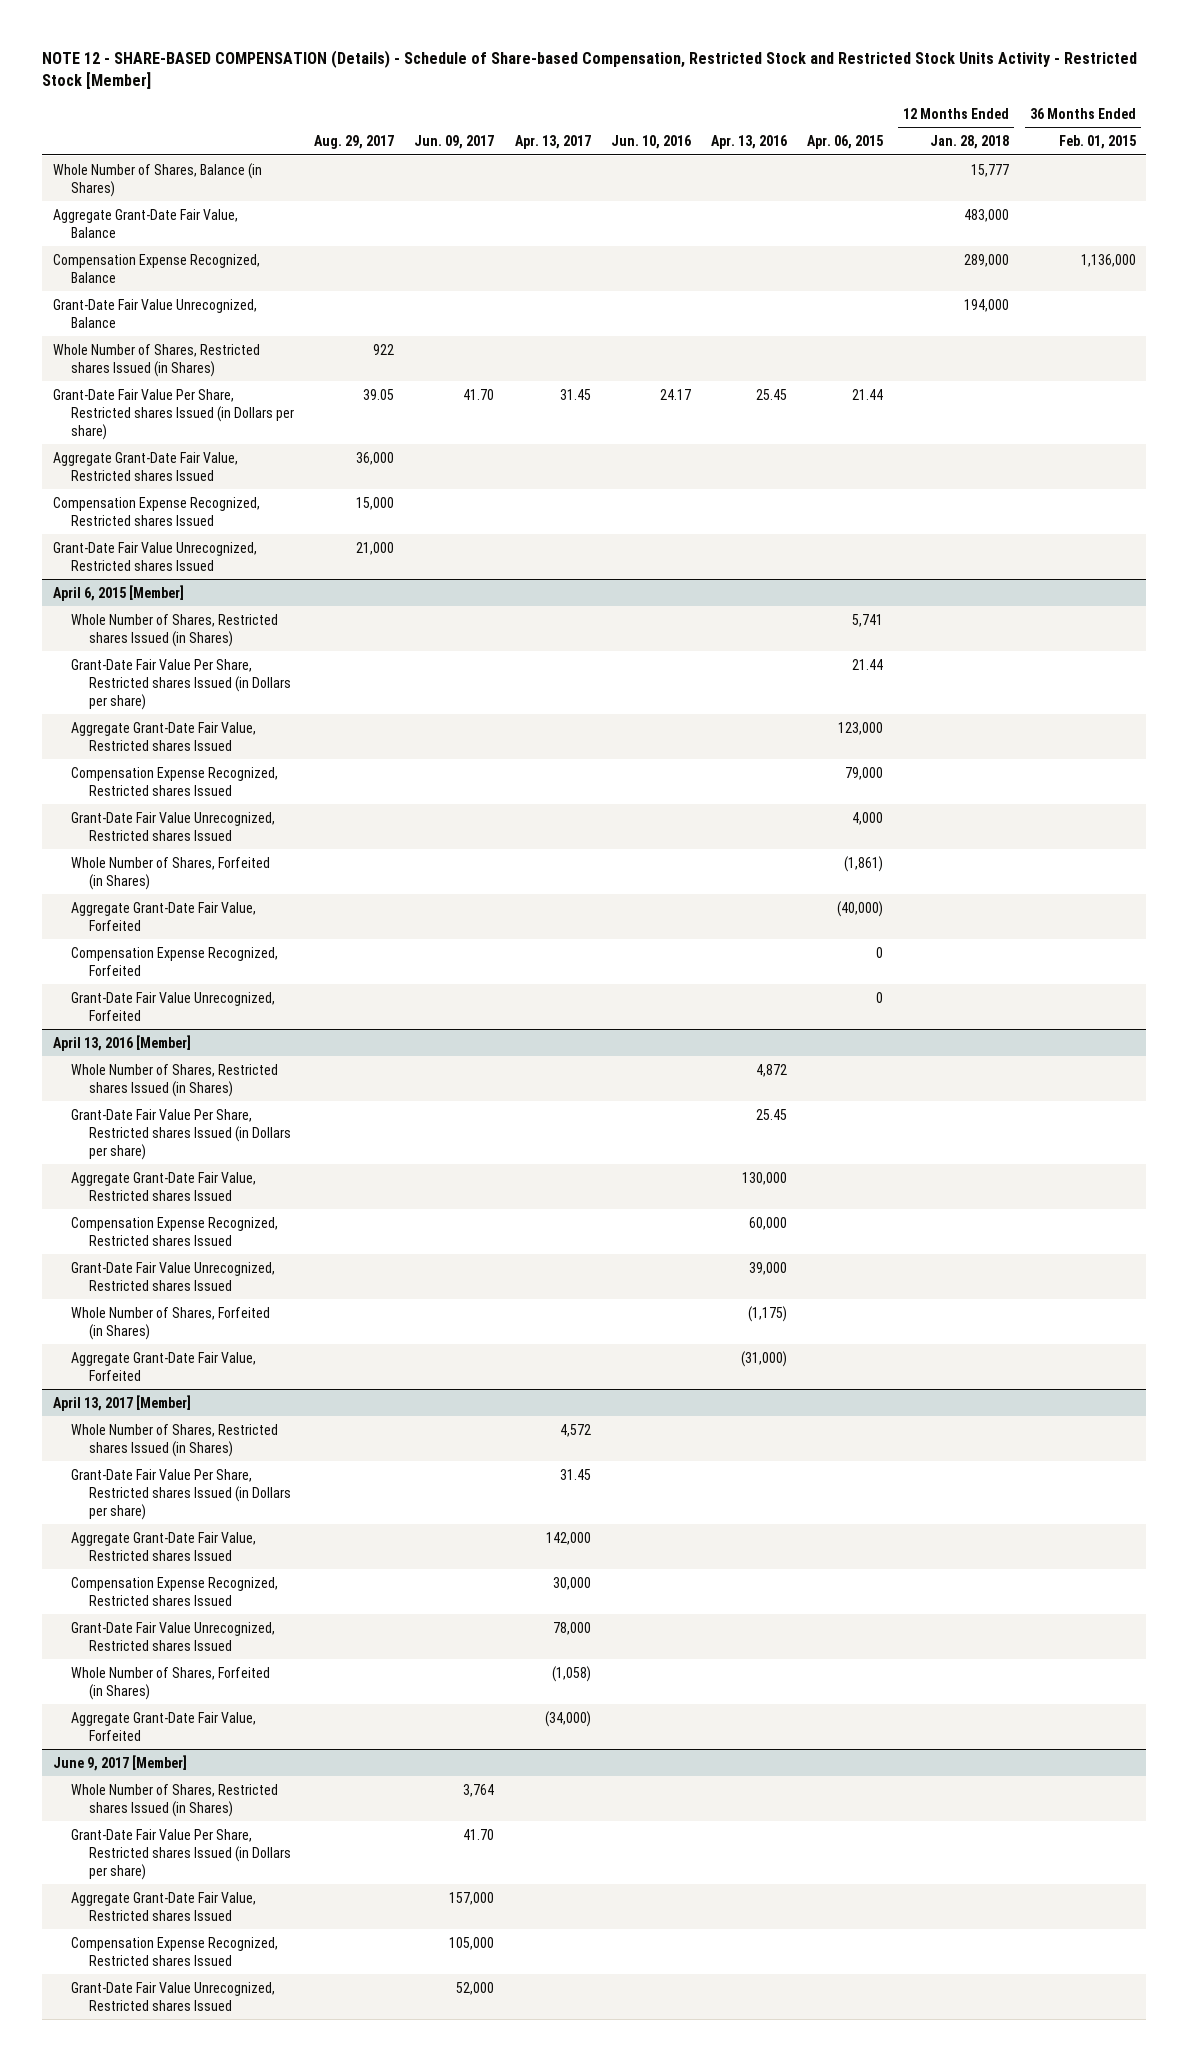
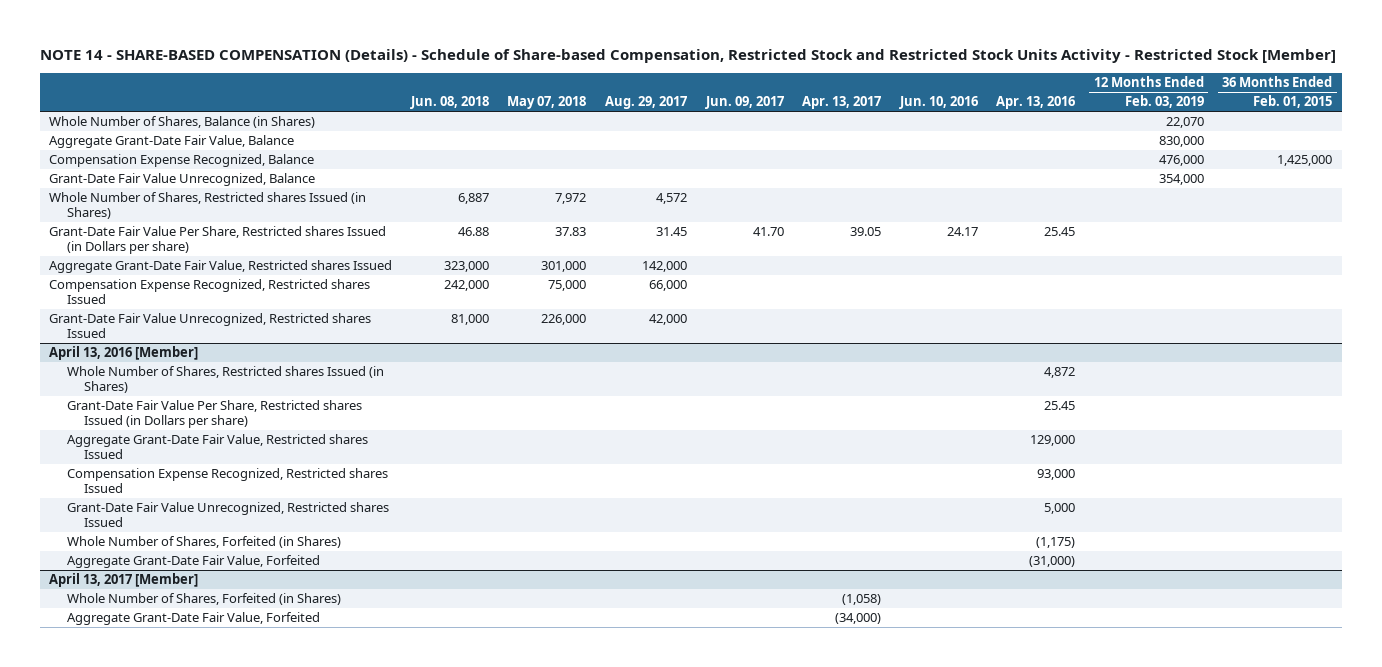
- NOTE 12 - SHARE-BASED COMPENSATION (Details) - Schedule of Share-based Compensation, Restricted Stock and Restricted Stock Units Activity - Restricted Stock [Member]
+ NOTE 14 - SHARE-BASED COMPENSATION (Details) - Schedule of Share-based Compensation, Restricted Stock and Restricted Stock Units Activity - Restricted Stock [Member]
- | Aug. 29, 2017 | Jun. 09, 2017 | Apr. 13, 2017 | Jun. 10, 2016 | Apr. 13, 2016 | Apr. 06, 2015 | 12 Months Ended Jan. 28, 2018 | 36 Months Ended Feb. 01, 2015
+ | Jun. 08, 2018 | May 07, 2018 | Aug. 29, 2017 | Jun. 09, 2017 | Apr. 13, 2017 | Jun. 10, 2016 | Apr. 13, 2016 | 12 Months Ended Feb. 03, 2019 | 36 Months Ended Feb. 01, 2015
- Compensation Expense Recognized, Balance | | | | | | | 289,000 | 1,136,000
+ Compensation Expense Recognized, Balance | | | | | | | | 476,000 | 1,425,000
- Whole Number of Shares, Restricted shares Issued (in Shares) | 922 | | | | | | |
- Grant-Date Fair Value Per Share, Restricted shares Issued (in Dollars per share) | 39.05 | 41.70 | 31.45 | 24.17 | 25.45 | 21.44 | |
- Aggregate Grant-Date Fair Value, Restricted shares Issued | 36,000 | | | | | | |
- Compensation Expense Recognized, Restricted shares Issued | 15,000 | | | | | | |
- Grant-Date Fair Value Unrecognized, Restricted shares Issued | 21,000 | | | | | | |
- April 6, 2015 [Member]
- Whole Number of Shares, Restricted shares Issued (in Shares) | | | | | | 5,741 | |
- Grant-Date Fair Value Per Share, Restricted shares Issued (in Dollars per share) | | | | | | 21.44 | |
- Aggregate Grant-Date Fair Value, Restricted shares Issued | | | | | | 123,000 | |
- Compensation Expense Recognized, Restricted shares Issued | | | | | | 79,000 | |
- Grant-Date Fair Value Unrecognized, Restricted shares Issued | | | | | | 4,000 | |
- Whole Number of Shares, Forfeited (in Shares) | | | | | | (1,861) | |
- Aggregate Grant-Date Fair Value, Forfeited | | | | | | (40,000) | |
- Compensation Expense Recognized, Forfeited | | | | | | 0 | |
- Grant-Date Fair Value Unrecognized, Forfeited | | | | | | 0 | |
+ Whole Number of Shares, Restricted shares Issued (in Shares) | 6,887 | 7,972 | 4,572 | | | | | |
+ Grant-Date Fair Value Per Share, Restricted shares Issued (in Dollars per share) | 46.88 | 37.83 | 31.45 | 41.70 | 39.05 | 24.17 | 25.45 | |
+ Aggregate Grant-Date Fair Value, Restricted shares Issued | 323,000 | 301,000 | 142,000 | | | | | |
+ Compensation Expense Recognized, Restricted shares Issued | 242,000 | 75,000 | 66,000 | | | | | |
+ Grant-Date Fair Value Unrecognized, Restricted shares Issued | 81,000 | 226,000 | 42,000 | | | | | |
@ April 13, 2016 [Member]
- Aggregate Grant-Date Fair Value, Restricted shares Issued | | | | | 130,000 | | |
- Compensation Expense Recognized, Restricted shares Issued | | | | | 60,000 | | |
- Grant-Date Fair Value Unrecognized, Restricted shares Issued | | | | | 39,000 | | |
+ Aggregate Grant-Date Fair Value, Restricted shares Issued | | | | | | | 129,000 | |
+ Compensation Expense Recognized, Restricted shares Issued | | | | | | | 93,000 | |
+ Grant-Date Fair Value Unrecognized, Restricted shares Issued | | | | | | | 5,000 | |
@ April 13, 2017 [Member]
- Whole Number of Shares, Restricted shares Issued (in Shares) | | | 4,572 | | | | |
- Grant-Date Fair Value Per Share, Restricted shares Issued (in Dollars per share) | | | 31.45 | | | | |
- Aggregate Grant-Date Fair Value, Restricted shares Issued | | | 142,000 | | | | |
- Compensation Expense Recognized, Restricted shares Issued | | | 30,000 | | | | |
- Grant-Date Fair Value Unrecognized, Restricted shares Issued | | | 78,000 | | | | |
- June 9, 2017 [Member]
- Whole Number of Shares, Restricted shares Issued (in Shares) | | 3,764 | | | | | |
- Grant-Date Fair Value Per Share, Restricted shares Issued (in Dollars per share) | | 41.70 | | | | | |
- Aggregate Grant-Date Fair Value, Restricted shares Issued | | 157,000 | | | | | |
- Compensation Expense Recognized, Restricted shares Issued | | 105,000 | | | | | |
- Grant-Date Fair Value Unrecognized, Restricted shares Issued | | 52,000 | | | | | |

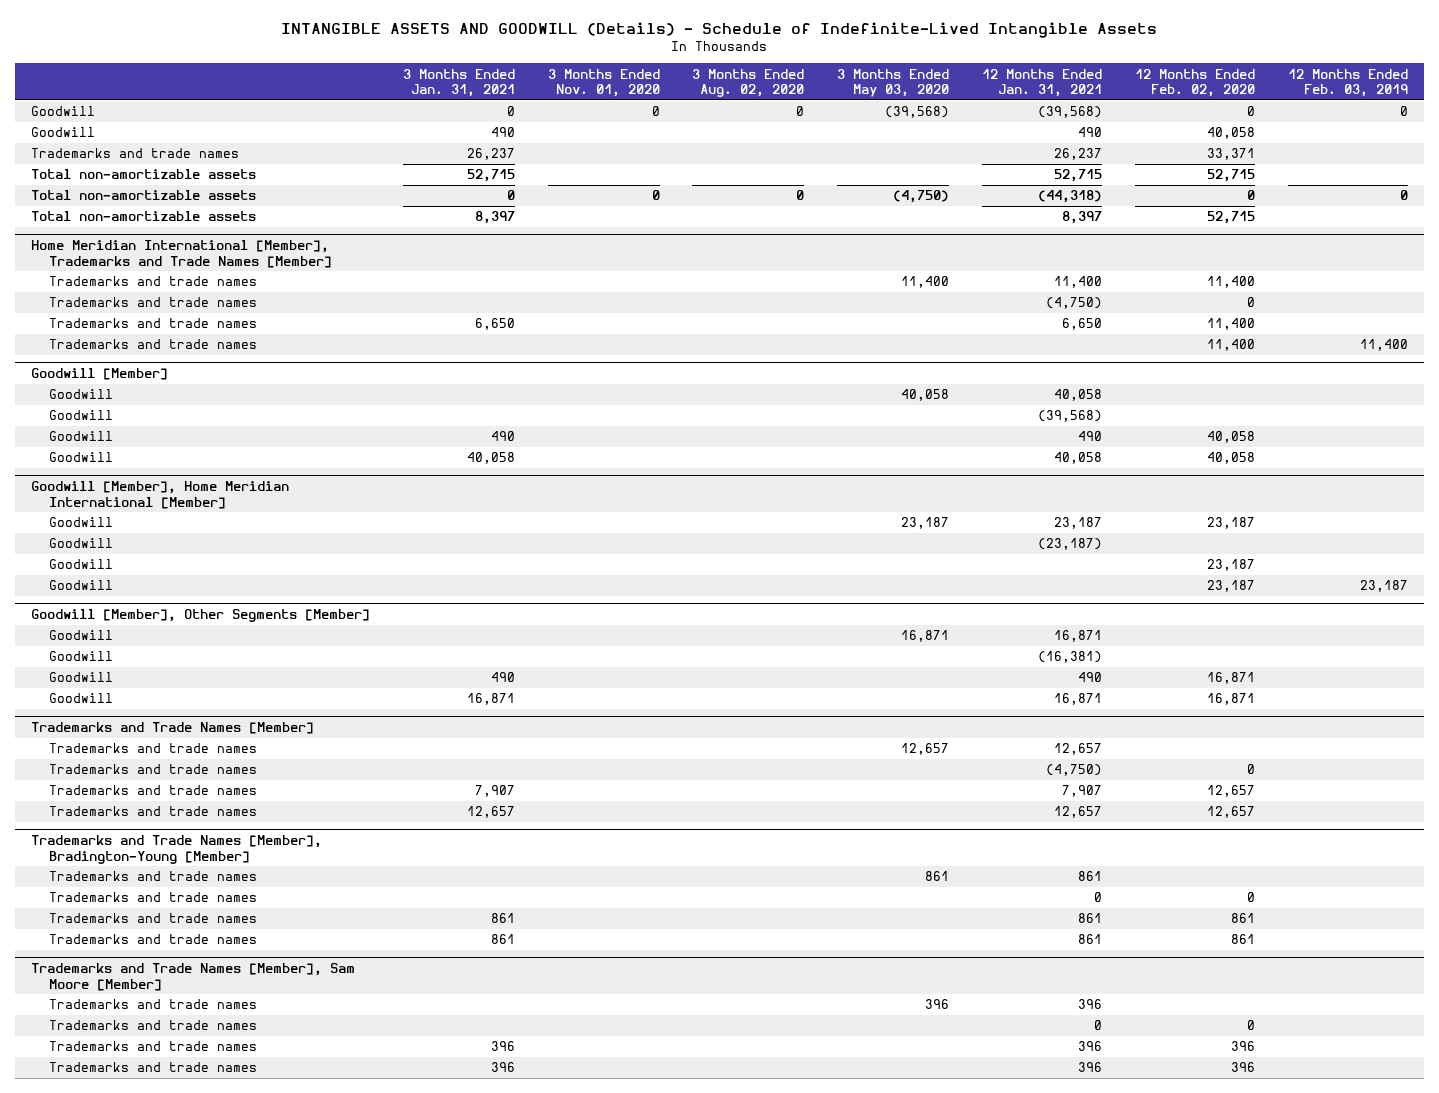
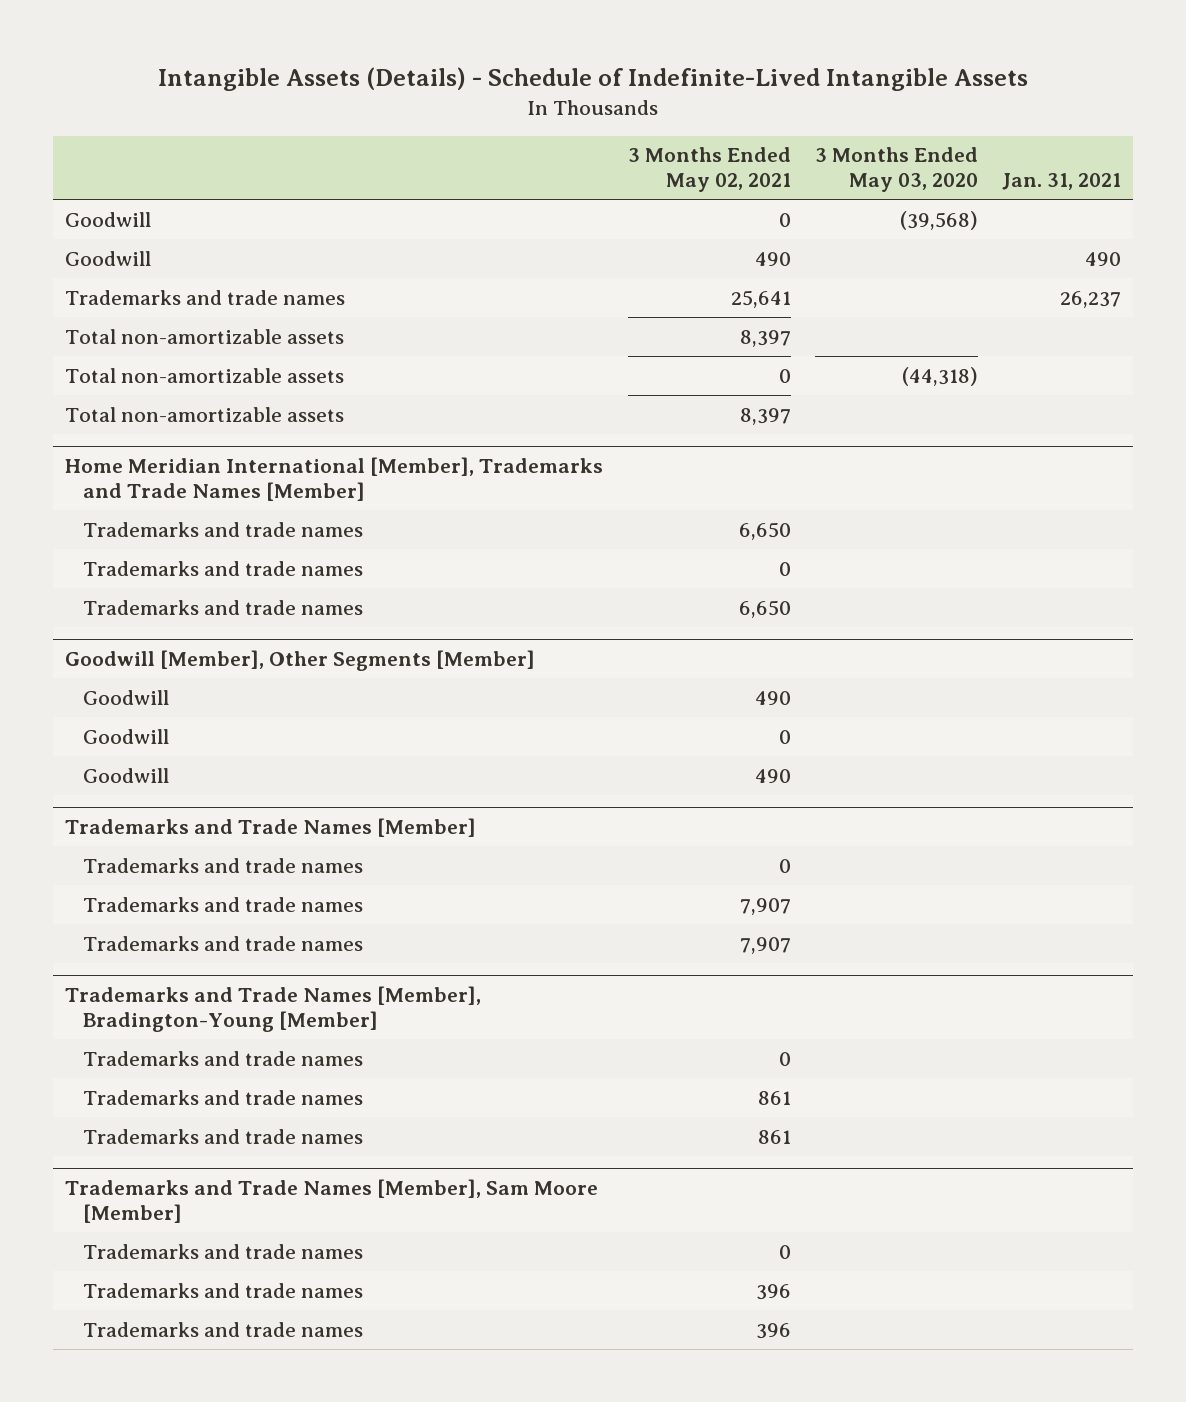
- INTANGIBLE ASSETS AND GOODWILL (Details) - Schedule of Indefinite-Lived Intangible Assets
+ Intangible Assets (Details) - Schedule of Indefinite-Lived Intangible Assets
- | 3 Months Ended Jan. 31, 2021 | 3 Months Ended Nov. 01, 2020 | 3 Months Ended Aug. 02, 2020 | 3 Months Ended May 03, 2020 | 12 Months Ended Jan. 31, 2021 | 12 Months Ended Feb. 02, 2020 | 12 Months Ended Feb. 03, 2019
+ | 3 Months Ended May 02, 2021 | 3 Months Ended May 03, 2020 | Jan. 31, 2021
- Total non-amortizable assets | 0 | 0 | 0 | (4,750) | (44,318) | 0 | 0
+ Total non-amortizable assets | 0 | (44,318) |
@ Home Meridian International [Member], Trademarks and Trade Names [Member]
- Trademarks and trade names | | | | 11,400 | 11,400 | 11,400 |
- Goodwill [Member]
- Goodwill | | | | 40,058 | 40,058 | |
- Goodwill | | | | | (39,568) | |
- Goodwill | 490 | | | | 490 | 40,058 |
- Goodwill | 40,058 | | | | 40,058 | 40,058 |
- Goodwill [Member], Home Meridian International [Member]
- Goodwill | | | | 23,187 | 23,187 | 23,187 |
- Goodwill | | | | | (23,187) | |
- Goodwill | | | | | | 23,187 |
- Goodwill | | | | | | 23,187 | 23,187
@ Goodwill [Member], Other Segments [Member]
- Goodwill | | | | 16,871 | 16,871 | |
@ Trademarks and Trade Names [Member]
- Trademarks and trade names | | | | 12,657 | 12,657 | |
@ Trademarks and Trade Names [Member], Bradington-Young [Member]
- Trademarks and trade names | | | | 861 | 861 | |
@ Trademarks and Trade Names [Member], Sam Moore [Member]
- Trademarks and trade names | | | | 396 | 396 | |

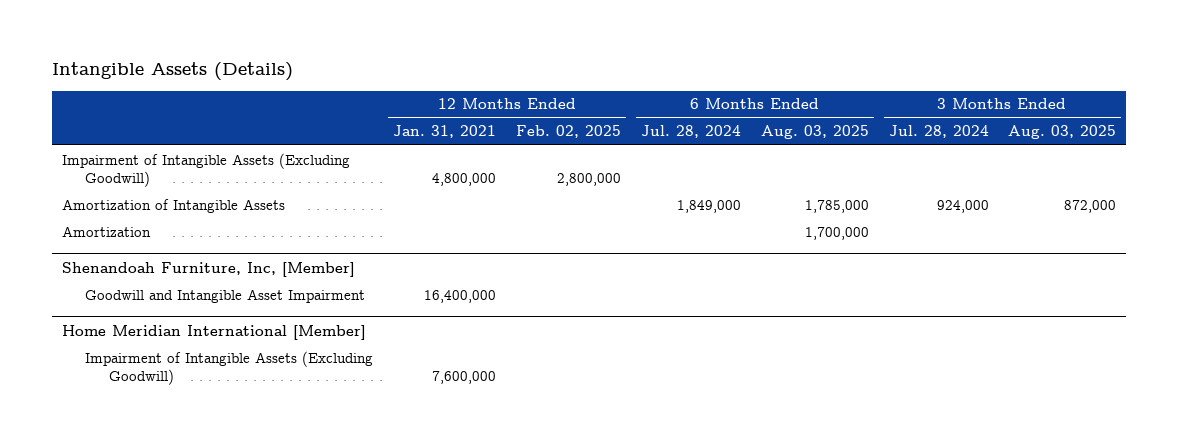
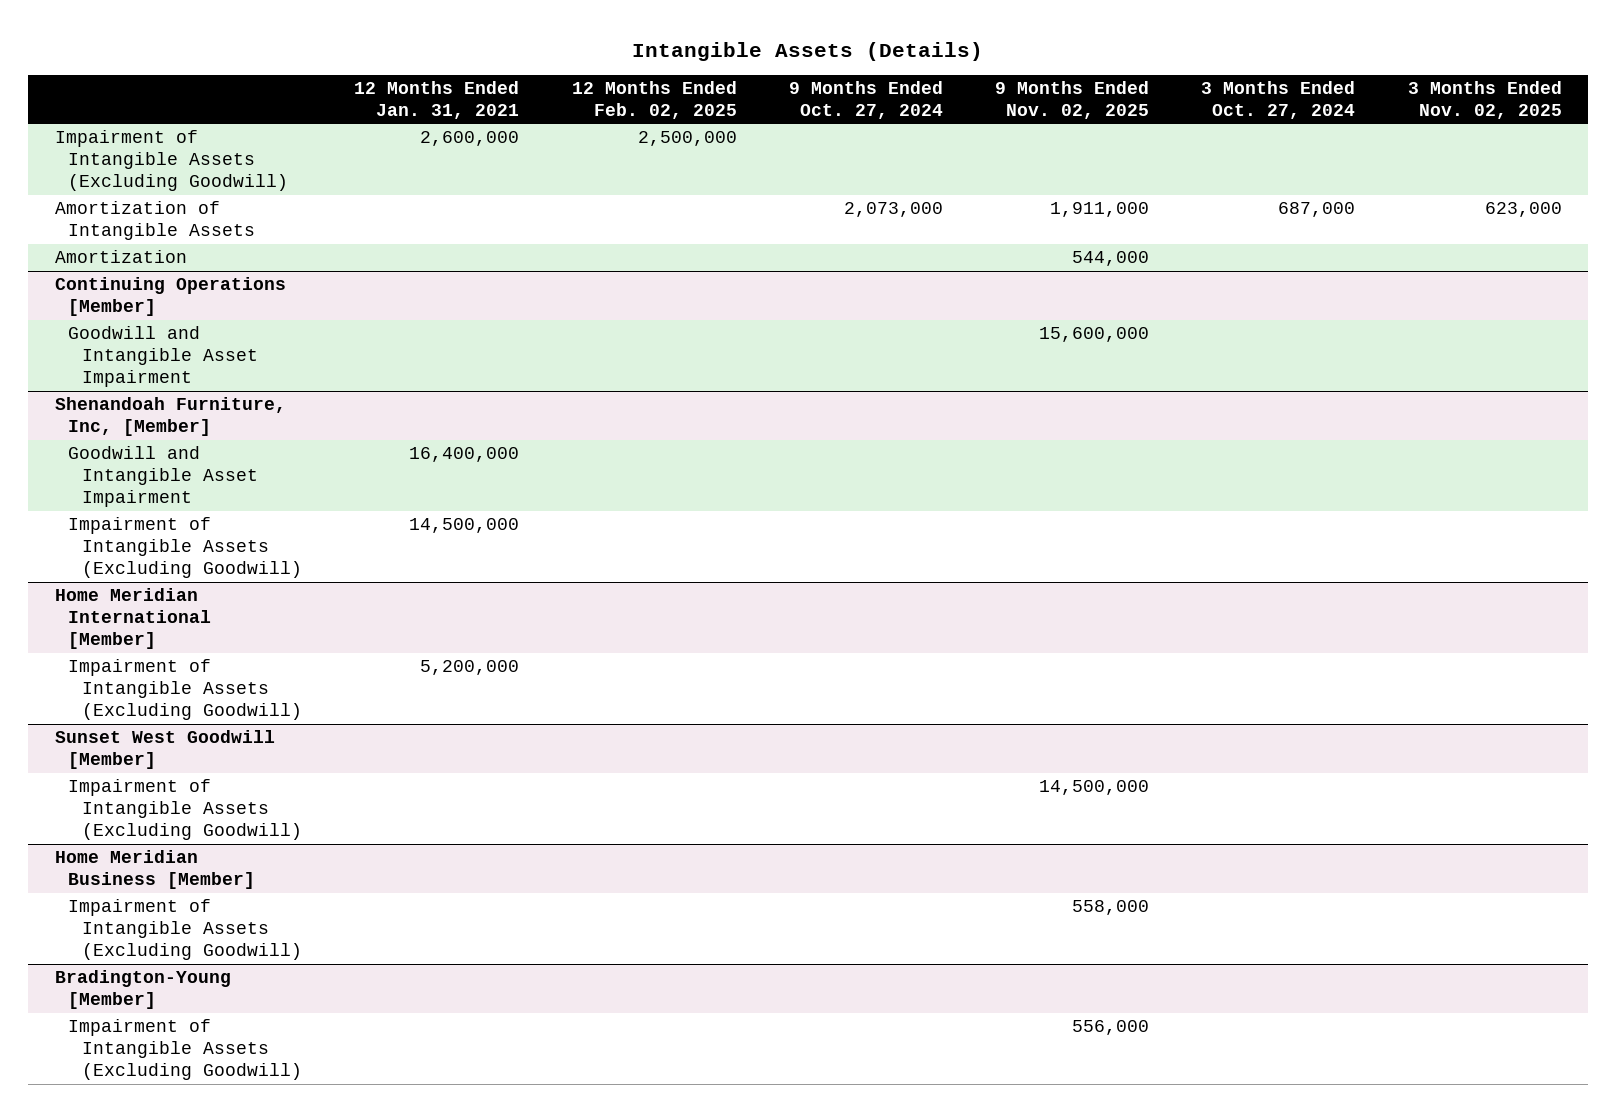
- | 12 Months Ended Jan. 31, 2021 | 12 Months Ended Feb. 02, 2025 | 6 Months Ended Jul. 28, 2024 | 6 Months Ended Aug. 03, 2025 | 3 Months Ended Jul. 28, 2024 | 3 Months Ended Aug. 03, 2025
+ | 12 Months Ended Jan. 31, 2021 | 12 Months Ended Feb. 02, 2025 | 9 Months Ended Oct. 27, 2024 | 9 Months Ended Nov. 02, 2025 | 3 Months Ended Oct. 27, 2024 | 3 Months Ended Nov. 02, 2025
- Impairment of Intangible Assets (Excluding Goodwill) | 4,800,000 | 2,800,000 | | | |
+ Impairment of Intangible Assets (Excluding Goodwill) | 2,600,000 | 2,500,000 | | | |
+ Continuing Operations [Member]
+ Goodwill and Intangible Asset Impairment | | | | 15,600,000 | |
@ Shenandoah Furniture, Inc, [Member]
+ Impairment of Intangible Assets (Excluding Goodwill) | 14,500,000 | | | | |
@ Home Meridian International [Member]
- Impairment of Intangible Assets (Excluding Goodwill) | 7,600,000 | | | | |
+ Impairment of Intangible Assets (Excluding Goodwill) | 5,200,000 | | | | |
+ Sunset West Goodwill [Member]
+ Impairment of Intangible Assets (Excluding Goodwill) | | | | 14,500,000 | |
+ Home Meridian Business [Member]
+ Impairment of Intangible Assets (Excluding Goodwill) | | | | 558,000 | |
+ Bradington-Young [Member]
+ Impairment of Intangible Assets (Excluding Goodwill) | | | | 556,000 | |

